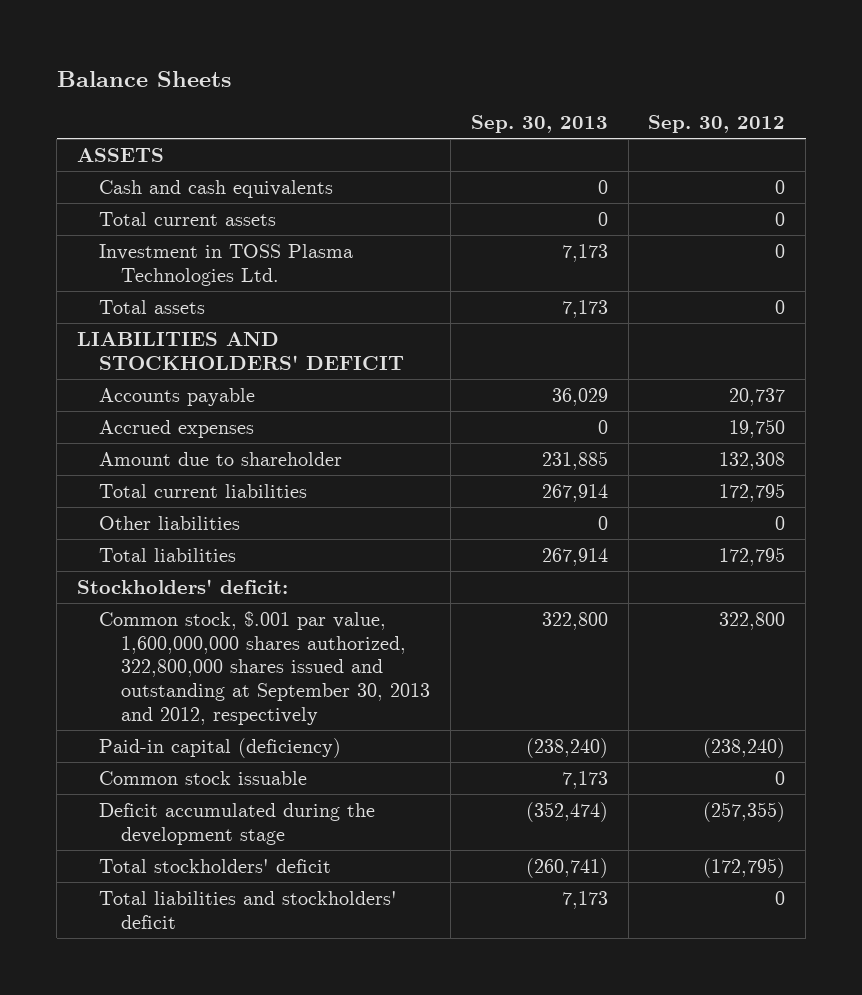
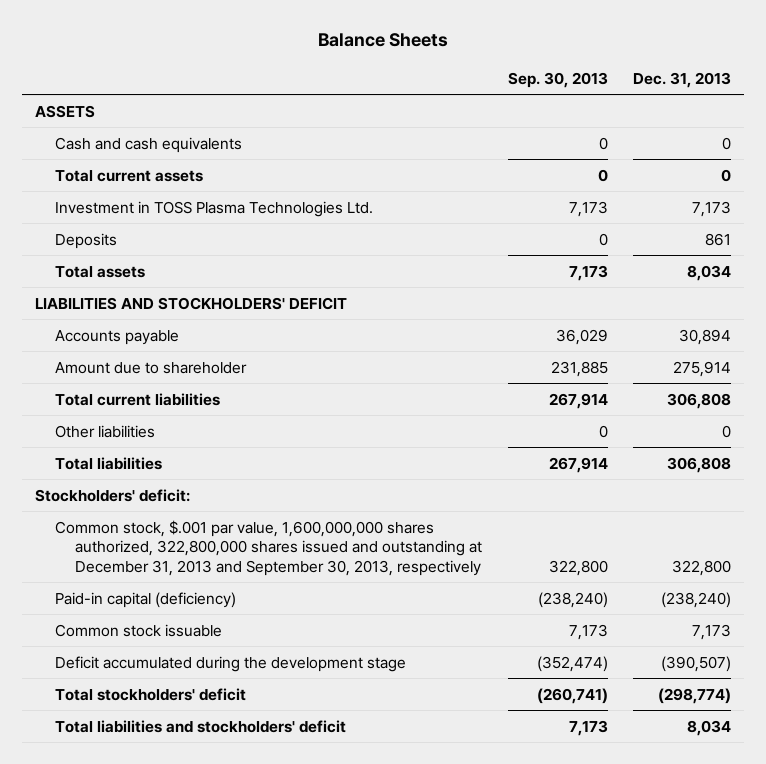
- | Sep. 30, 2013 | Sep. 30, 2012
+ | Sep. 30, 2013 | Dec. 31, 2013
+ Deposits | 0 | 861
- Accrued expenses | 0 | 19,750
- Common stock, $.001 par value, 1,600,000,000 shares authorized, 322,800,000 shares issued and outstanding at September 30, 2013 and 2012, respectively | 322,800 | 322,800
+ Common stock, $.001 par value, 1,600,000,000 shares authorized, 322,800,000 shares issued and outstanding at December 31, 2013 and September 30, 2013, respectively | 322,800 | 322,800

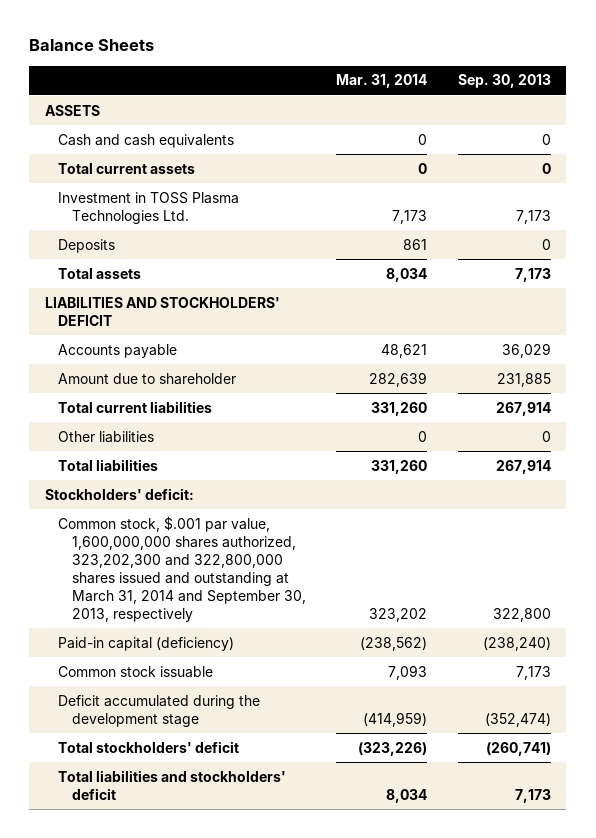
- | Sep. 30, 2013 | Dec. 31, 2013
+ | Mar. 31, 2014 | Sep. 30, 2013
- Common stock, $.001 par value, 1,600,000,000 shares authorized, 322,800,000 shares issued and outstanding at December 31, 2013 and September 30, 2013, respectively | 322,800 | 322,800
+ Common stock, $.001 par value, 1,600,000,000 shares authorized, 323,202,300 and 322,800,000 shares issued and outstanding at March 31, 2014 and September 30, 2013, respectively | 323,202 | 322,800

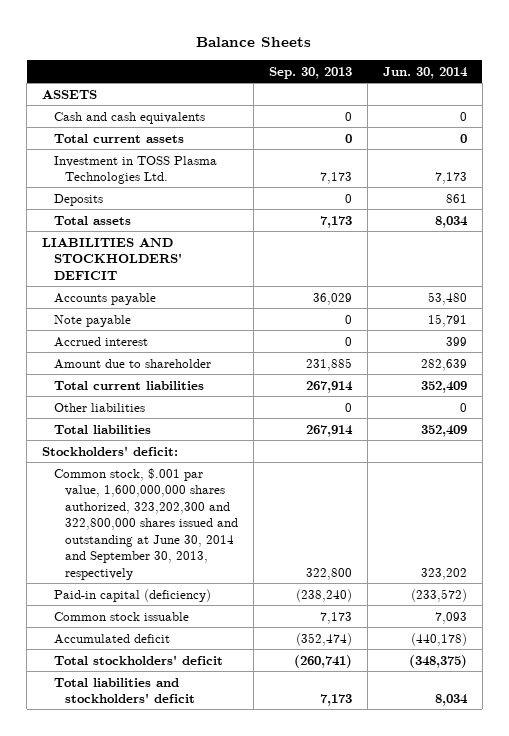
- | Mar. 31, 2014 | Sep. 30, 2013
+ | Sep. 30, 2013 | Jun. 30, 2014
+ Note payable | 0 | 15,791
+ Accrued interest | 0 | 399
- Common stock, $.001 par value, 1,600,000,000 shares authorized, 323,202,300 and 322,800,000 shares issued and outstanding at March 31, 2014 and September 30, 2013, respectively | 323,202 | 322,800
+ Common stock, $.001 par value, 1,600,000,000 shares authorized, 323,202,300 and 322,800,000 shares issued and outstanding at June 30, 2014 and September 30, 2013, respectively | 322,800 | 323,202
- Deficit accumulated during the development stage | (414,959) | (352,474)
+ Accumulated deficit | (352,474) | (440,178)

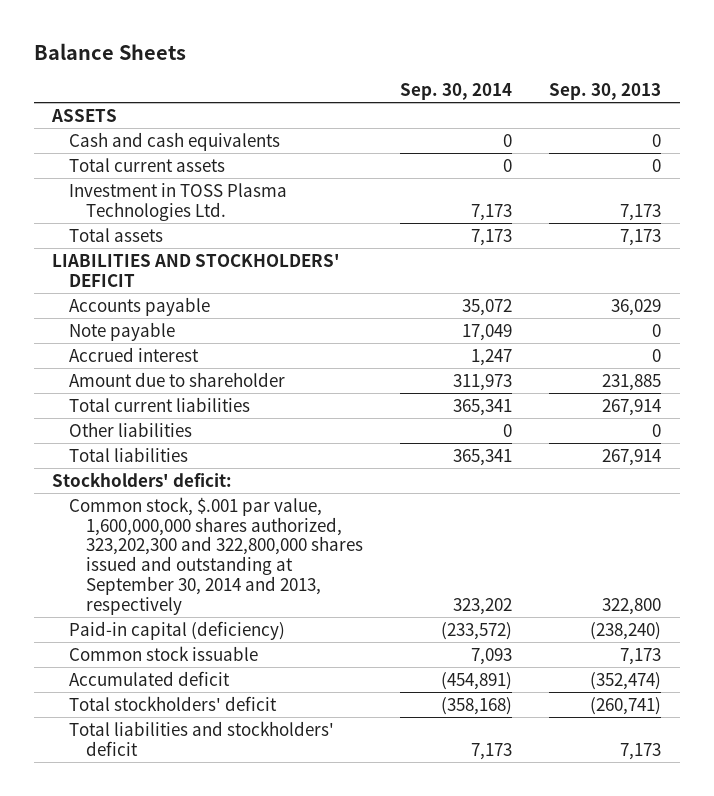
- | Sep. 30, 2013 | Jun. 30, 2014
+ | Sep. 30, 2014 | Sep. 30, 2013
- Deposits | 0 | 861
- Common stock, $.001 par value, 1,600,000,000 shares authorized, 323,202,300 and 322,800,000 shares issued and outstanding at June 30, 2014 and September 30, 2013, respectively | 322,800 | 323,202
+ Common stock, $.001 par value, 1,600,000,000 shares authorized, 323,202,300 and 322,800,000 shares issued and outstanding at September 30, 2014 and 2013, respectively | 323,202 | 322,800

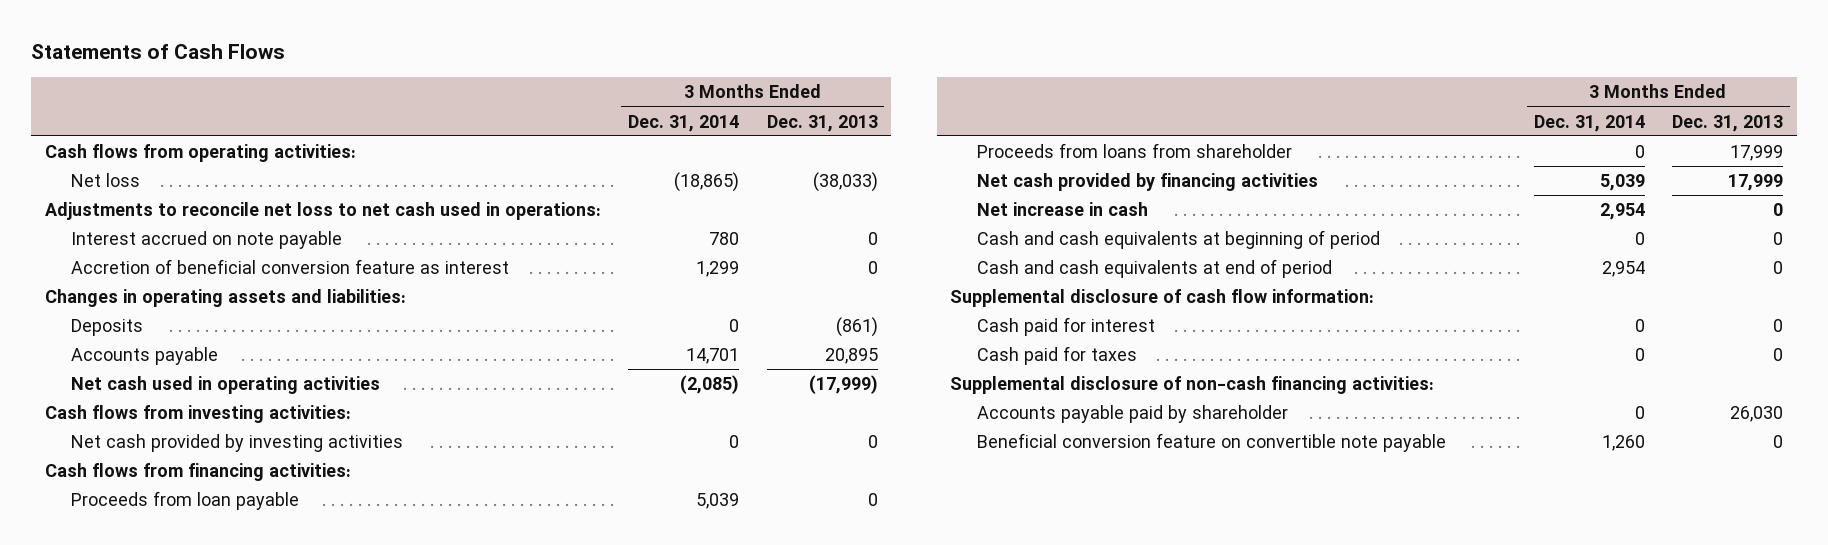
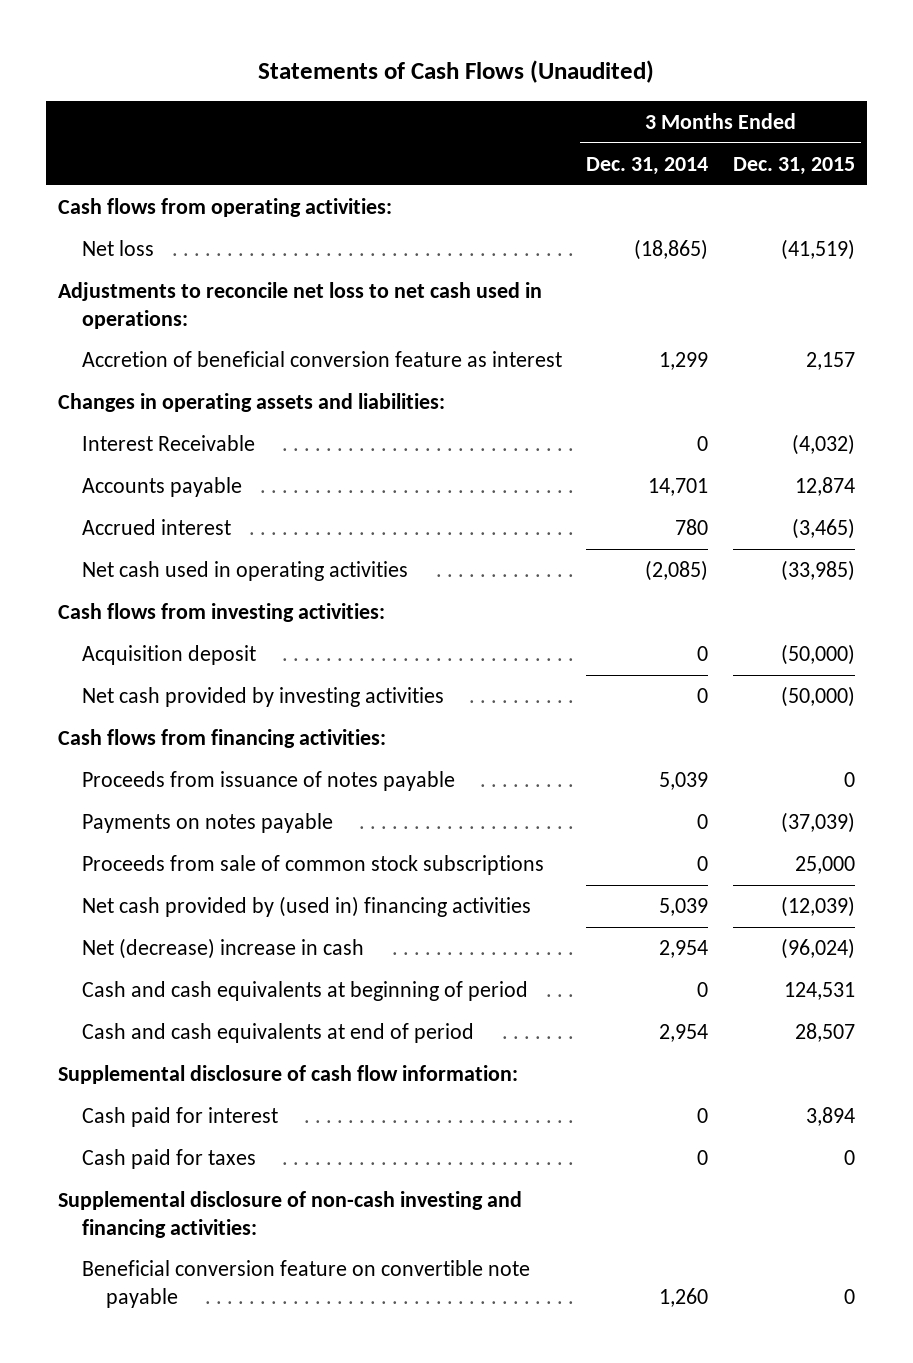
- Statements of Cash Flows
+ Statements of Cash Flows (Unaudited)
- | 3 Months Ended Dec. 31, 2014 | 3 Months Ended Dec. 31, 2013
+ | 3 Months Ended Dec. 31, 2014 | 3 Months Ended Dec. 31, 2015
- Interest accrued on note payable | 780 | 0
- Deposits | 0 | (861)
+ Interest Receivable | 0 | (4,032)
+ Accrued interest | 780 | (3,465)
+ Acquisition deposit | 0 | (50,000)
- Proceeds from loan payable | 5,039 | 0
- Proceeds from loans from shareholder | 0 | 17,999
- Net cash provided by financing activities | 5,039 | 17,999
- Net increase in cash | 2,954 | 0
+ Proceeds from issuance of notes payable | 5,039 | 0
+ Payments on notes payable | 0 | (37,039)
+ Proceeds from sale of common stock subscriptions | 0 | 25,000
+ Net cash provided by (used in) financing activities | 5,039 | (12,039)
+ Net (decrease) increase in cash | 2,954 | (96,024)
- Supplemental disclosure of non-cash financing activities:
- Accounts payable paid by shareholder | 0 | 26,030
+ Supplemental disclosure of non-cash investing and financing activities:

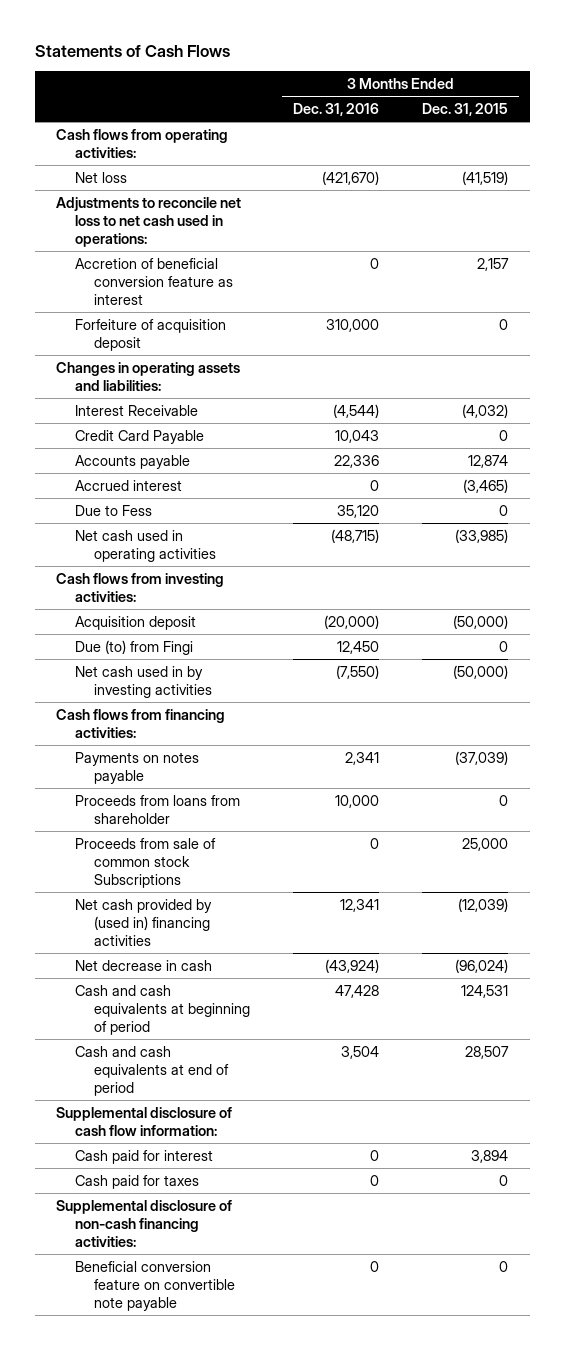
- Statements of Cash Flows (Unaudited)
+ Statements of Cash Flows
- | 3 Months Ended Dec. 31, 2014 | 3 Months Ended Dec. 31, 2015
+ | 3 Months Ended Dec. 31, 2016 | 3 Months Ended Dec. 31, 2015
+ Forfeiture of acquisition deposit | 310,000 | 0
+ Credit Card Payable | 10,043 | 0
+ Due to Fess | 35,120 | 0
- Net cash provided by investing activities | 0 | (50,000)
+ Due (to) from Fingi | 12,450 | 0
+ Net cash used in by investing activities | (7,550) | (50,000)
- Proceeds from issuance of notes payable | 5,039 | 0
- Proceeds from sale of common stock subscriptions | 0 | 25,000
+ Proceeds from loans from shareholder | 10,000 | 0
+ Proceeds from sale of common stock Subscriptions | 0 | 25,000
- Net (decrease) increase in cash | 2,954 | (96,024)
+ Net decrease in cash | (43,924) | (96,024)
- Supplemental disclosure of non-cash investing and financing activities:
+ Supplemental disclosure of non-cash financing activities:

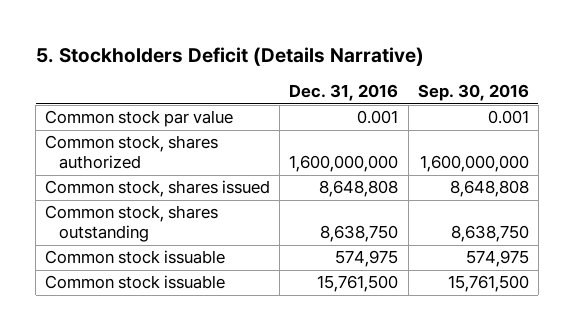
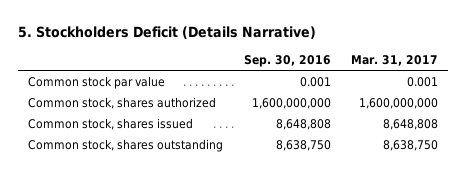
- | Dec. 31, 2016 | Sep. 30, 2016
+ | Sep. 30, 2016 | Mar. 31, 2017
- Common stock issuable | 574,975 | 574,975
- Common stock issuable | 15,761,500 | 15,761,500

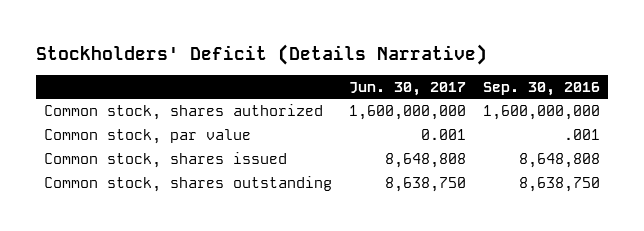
- 5. Stockholders Deficit (Details Narrative)
+ Stockholders' Deficit (Details Narrative)
- | Sep. 30, 2016 | Mar. 31, 2017
+ | Jun. 30, 2017 | Sep. 30, 2016
- Common stock par value | 0.001 | 0.001
+ Common stock, par value | 0.001 | .001

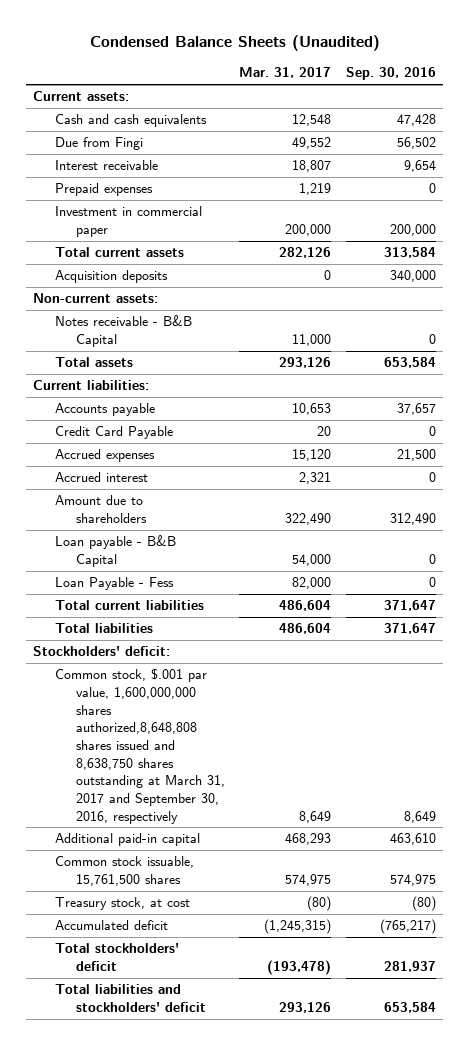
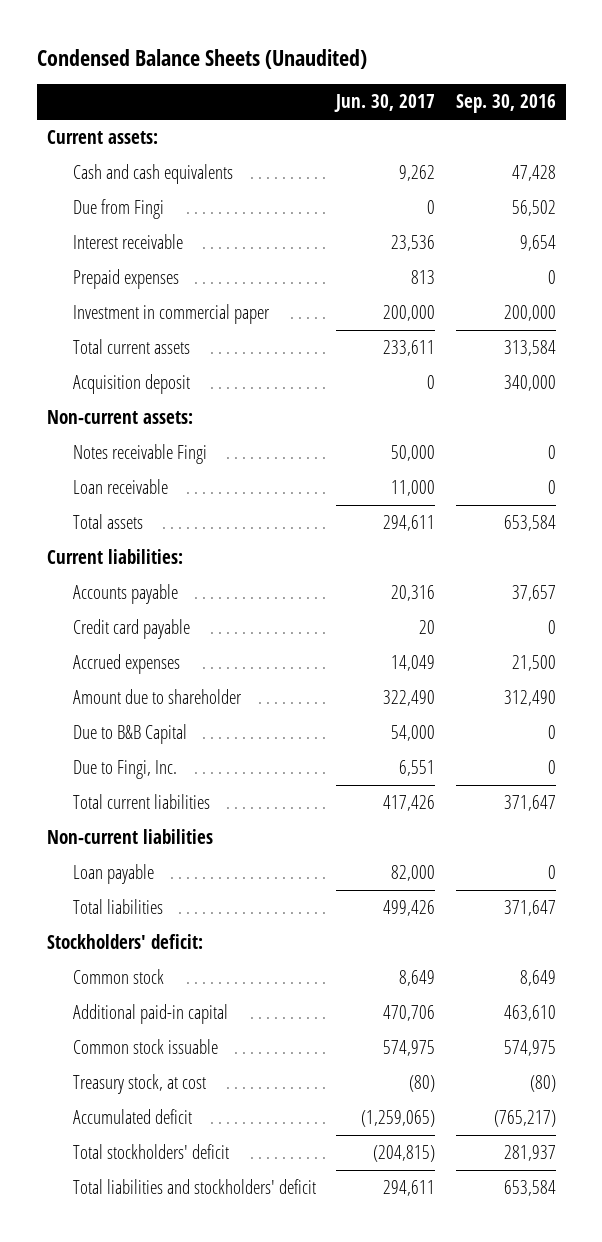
- | Mar. 31, 2017 | Sep. 30, 2016
+ | Jun. 30, 2017 | Sep. 30, 2016
- Acquisition deposits | 0 | 340,000
+ Acquisition deposit | 0 | 340,000
- Notes receivable - B&B Capital | 11,000 | 0
+ Notes receivable Fingi | 50,000 | 0
+ Loan receivable | 11,000 | 0
- Credit Card Payable | 20 | 0
+ Credit card payable | 20 | 0
- Accrued interest | 2,321 | 0
- Amount due to shareholders | 322,490 | 312,490
- Loan payable - B&B Capital | 54,000 | 0
- Loan Payable - Fess | 82,000 | 0
+ Amount due to shareholder | 322,490 | 312,490
+ Due to B&B Capital | 54,000 | 0
+ Due to Fingi, Inc. | 6,551 | 0
+ Non-current liabilities
+ Loan payable | 82,000 | 0
- Common stock, $.001 par value, 1,600,000,000 shares authorized,8,648,808 shares issued and 8,638,750 shares outstanding at March 31, 2017 and September 30, 2016, respectively | 8,649 | 8,649
+ Common stock | 8,649 | 8,649
- Common stock issuable, 15,761,500 shares | 574,975 | 574,975
+ Common stock issuable | 574,975 | 574,975

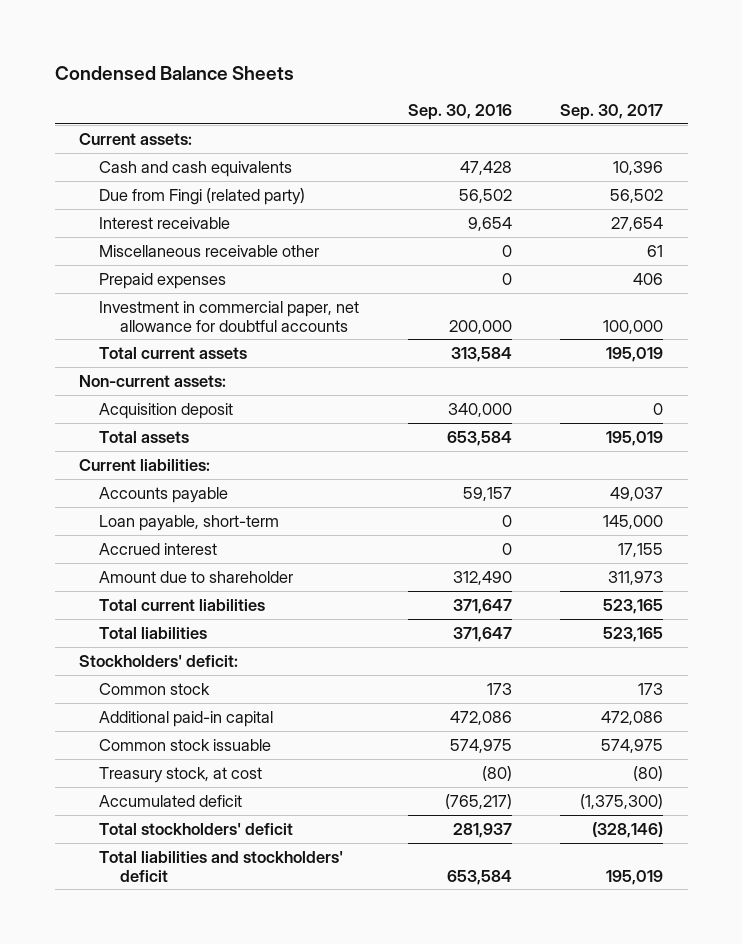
- Condensed Balance Sheets (Unaudited)
+ Condensed Balance Sheets
- | Jun. 30, 2017 | Sep. 30, 2016
+ | Sep. 30, 2016 | Sep. 30, 2017
- Due from Fingi | 0 | 56,502
+ Due from Fingi (related party) | 56,502 | 56,502
+ Miscellaneous receivable other | 0 | 61
- Investment in commercial paper | 200,000 | 200,000
+ Investment in commercial paper, net allowance for doubtful accounts | 200,000 | 100,000
- Notes receivable Fingi | 50,000 | 0
- Loan receivable | 11,000 | 0
moved down: Acquisition deposit | 340,000 | 0
- Accounts payable | 20,316 | 37,657
- Credit card payable | 20 | 0
- Accrued expenses | 14,049 | 21,500
+ Accounts payable | 59,157 | 49,037
+ Loan payable, short-term | 0 | 145,000
+ Accrued interest | 0 | 17,155
- Due to B&B Capital | 54,000 | 0
- Due to Fingi, Inc. | 6,551 | 0
- Non-current liabilities
- Loan payable | 82,000 | 0
- Common stock | 8,649 | 8,649
- Additional paid-in capital | 470,706 | 463,610
+ Common stock | 173 | 173
+ Additional paid-in capital | 472,086 | 472,086

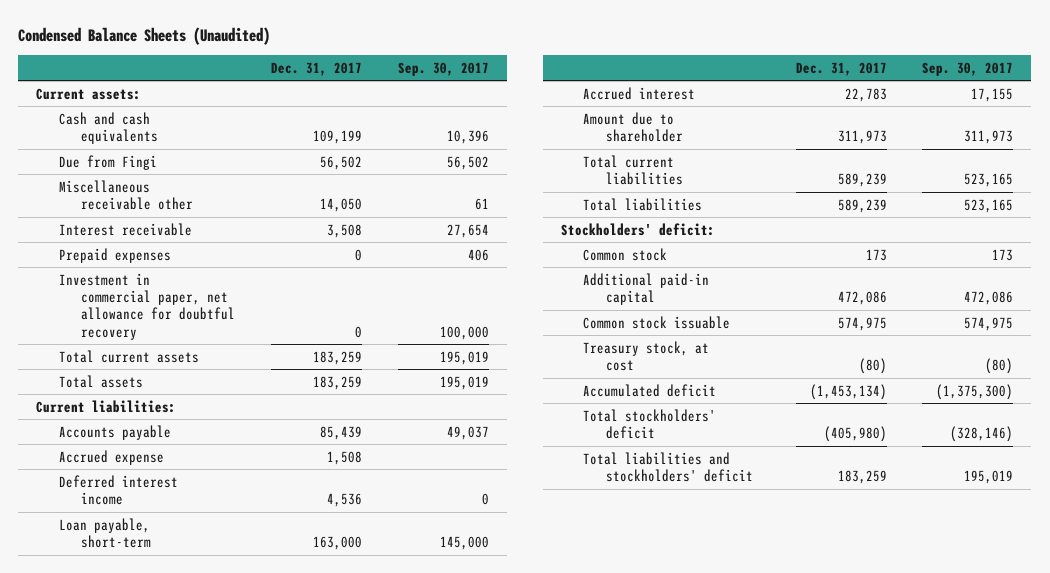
- Condensed Balance Sheets
+ Condensed Balance Sheets (Unaudited)
- | Sep. 30, 2016 | Sep. 30, 2017
+ | Dec. 31, 2017 | Sep. 30, 2017
- Due from Fingi (related party) | 56,502 | 56,502
+ Due from Fingi | 56,502 | 56,502
moved down: Interest receivable | 3,508 | 27,654
- Investment in commercial paper, net allowance for doubtful accounts | 200,000 | 100,000
+ Investment in commercial paper, net allowance for doubtful recovery | 0 | 100,000
- Non-current assets:
- Acquisition deposit | 340,000 | 0
+ Accrued expense | 1,508 |
+ Deferred interest income | 4,536 | 0

